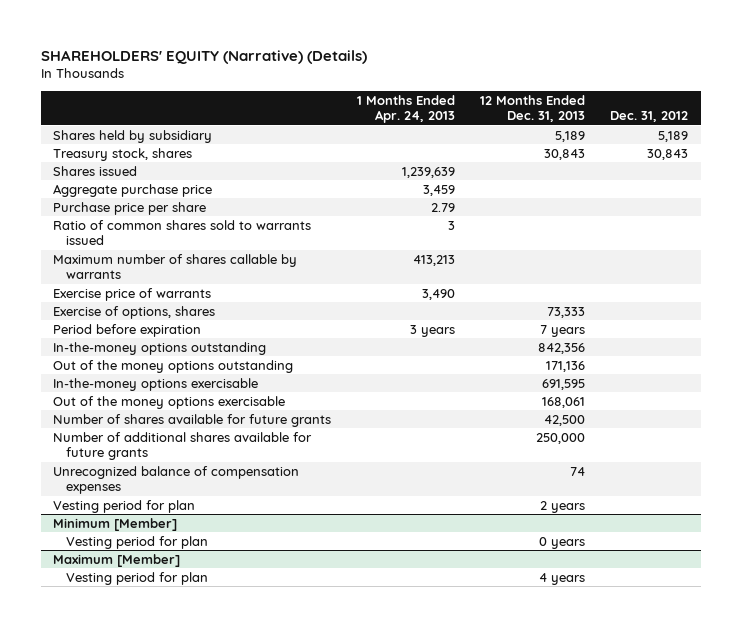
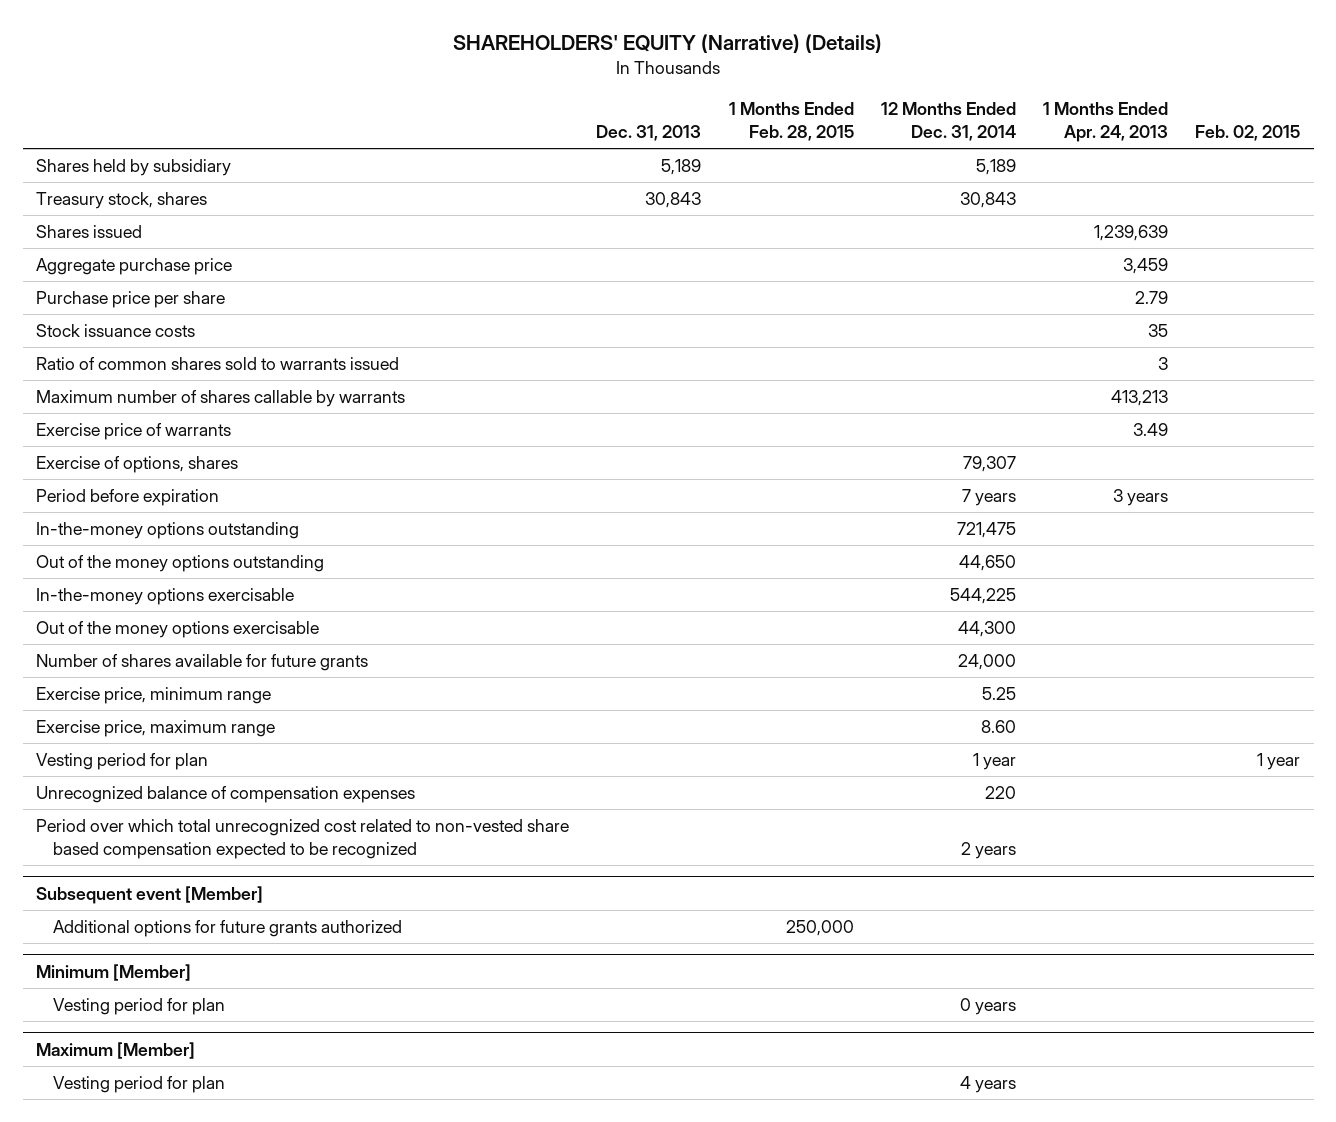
- | 1 Months Ended Apr. 24, 2013 | 12 Months Ended Dec. 31, 2013 | Dec. 31, 2012
+ | Dec. 31, 2013 | 1 Months Ended Feb. 28, 2015 | 12 Months Ended Dec. 31, 2014 | 1 Months Ended Apr. 24, 2013 | Feb. 02, 2015
+ Stock issuance costs | | | | 35 |
- Exercise price of warrants | 3,490 | |
+ Exercise price of warrants | | | | 3.49 |
- Number of additional shares available for future grants | | 250,000 |
+ Exercise price, minimum range | | | 5.25 | |
+ Exercise price, maximum range | | | 8.60 | |
moved down: Unrecognized balance of compensation expenses | | | 220 | |
+ Period over which total unrecognized cost related to non-vested share based compensation expected to be recognized | | | 2 years | |
+ Subsequent event [Member]
+ Additional options for future grants authorized | | 250,000 | | |

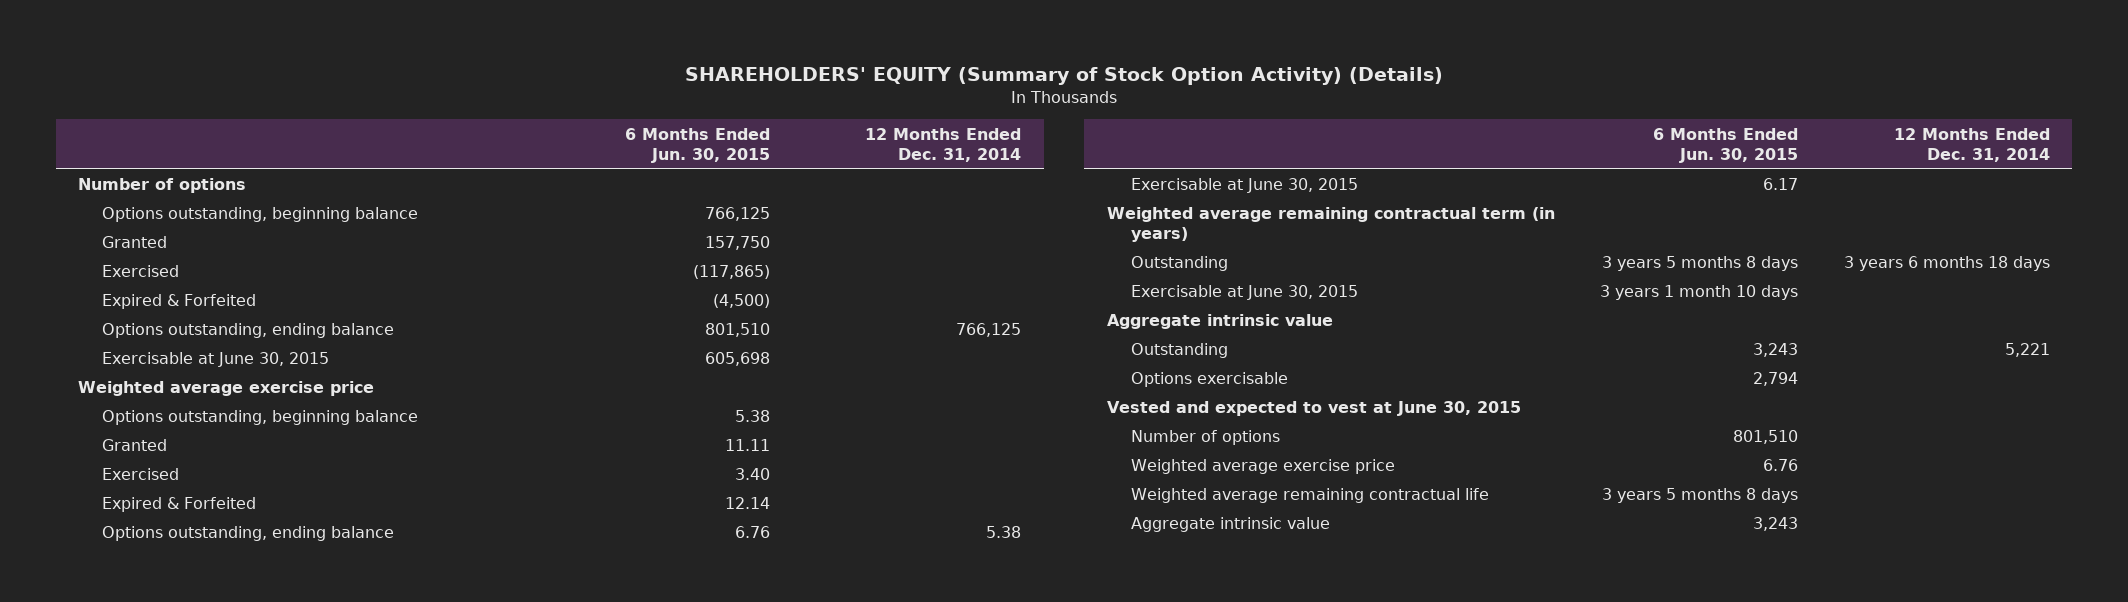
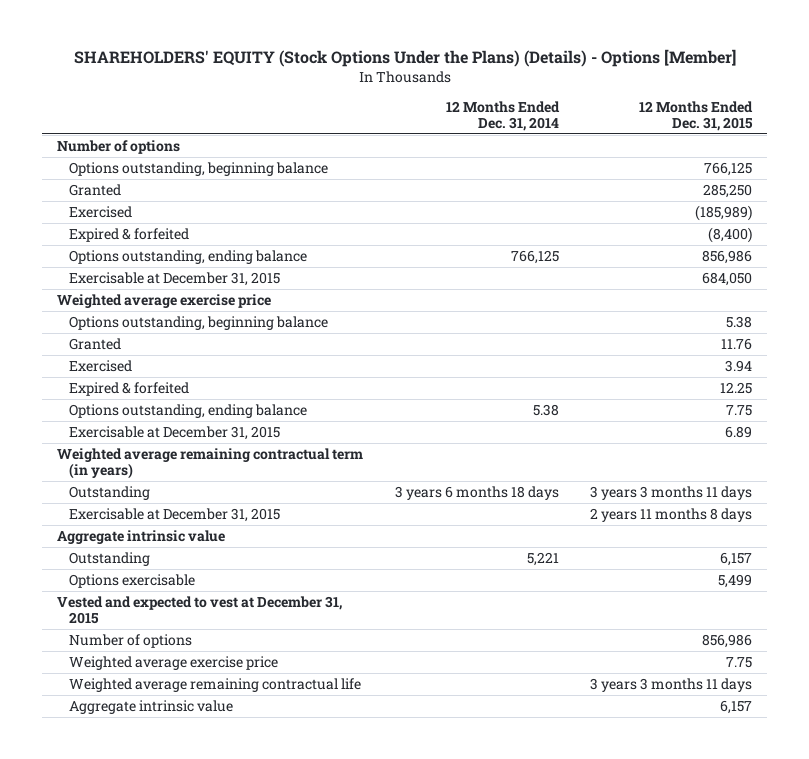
- SHAREHOLDERS' EQUITY (Summary of Stock Option Activity) (Details)
+ SHAREHOLDERS' EQUITY (Stock Options Under the Plans) (Details) - Options [Member]
- | 6 Months Ended Jun. 30, 2015 | 12 Months Ended Dec. 31, 2014
+ | 12 Months Ended Dec. 31, 2014 | 12 Months Ended Dec. 31, 2015
- Expired & Forfeited | (4,500) |
+ Expired & forfeited | | (8,400)
- Exercisable at June 30, 2015 | 605,698 |
+ Exercisable at December 31, 2015 | | 684,050
- Expired & Forfeited | 12.14 |
+ Expired & forfeited | | 12.25
- Exercisable at June 30, 2015 | 6.17 |
+ Exercisable at December 31, 2015 | | 6.89
- Exercisable at June 30, 2015 | 3 years 1 month 10 days |
+ Exercisable at December 31, 2015 | | 2 years 11 months 8 days
- Vested and expected to vest at June 30, 2015
+ Vested and expected to vest at December 31, 2015

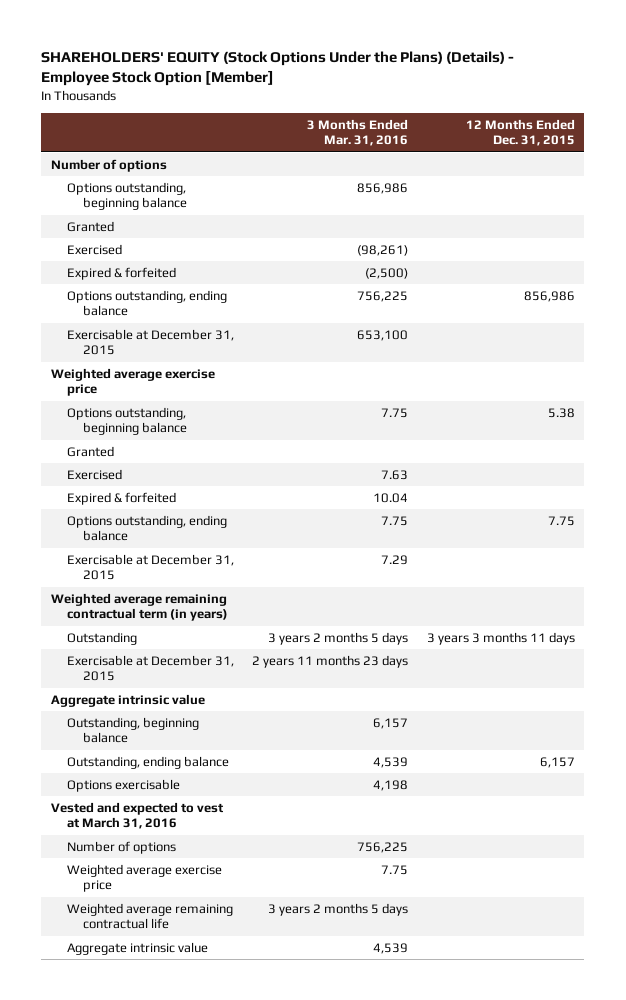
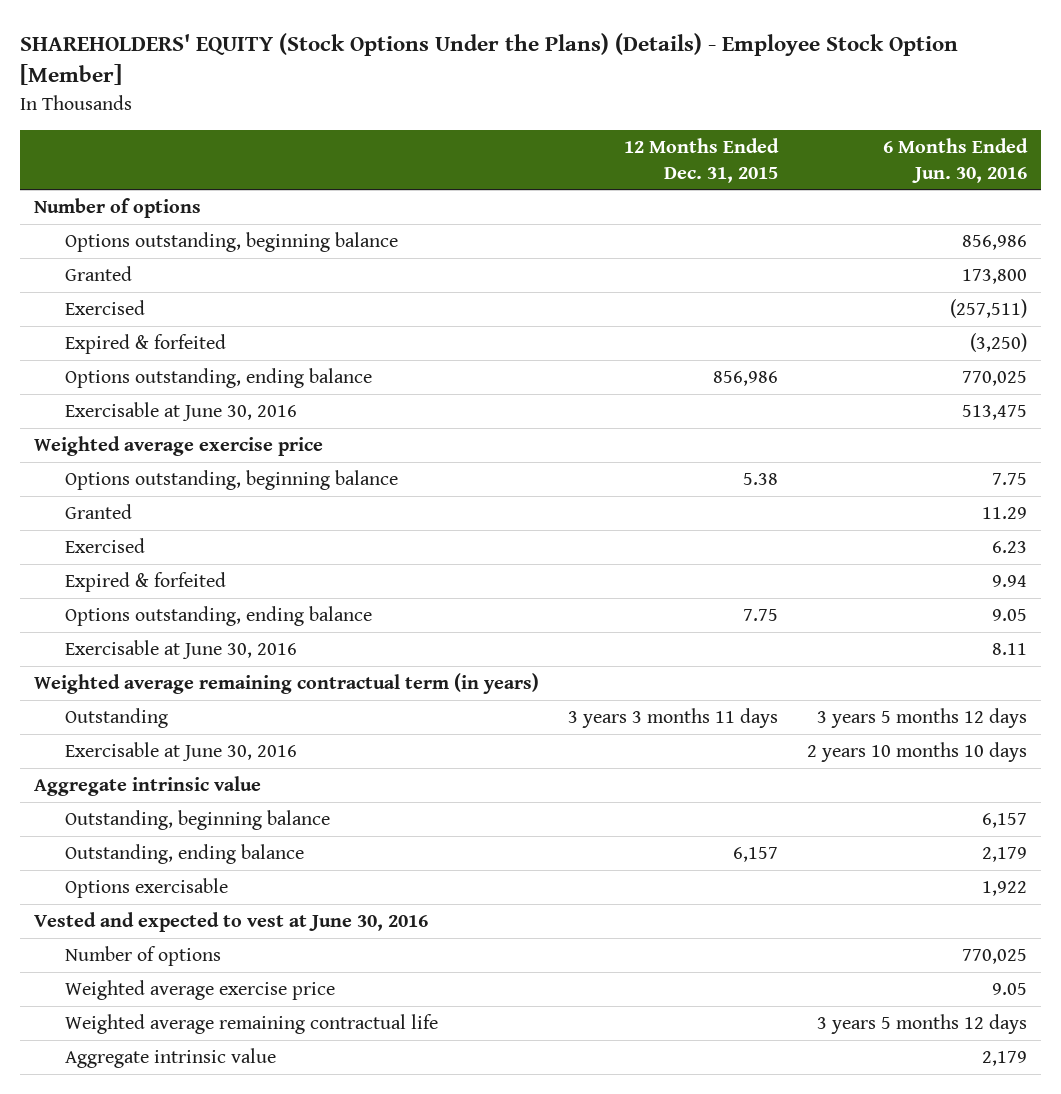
- | 3 Months Ended Mar. 31, 2016 | 12 Months Ended Dec. 31, 2015
+ | 12 Months Ended Dec. 31, 2015 | 6 Months Ended Jun. 30, 2016
- Exercisable at December 31, 2015 | 653,100 |
+ Exercisable at June 30, 2016 | | 513,475
- Exercisable at December 31, 2015 | 7.29 |
+ Exercisable at June 30, 2016 | | 8.11
- Exercisable at December 31, 2015 | 2 years 11 months 23 days |
+ Exercisable at June 30, 2016 | | 2 years 10 months 10 days
- Vested and expected to vest at March 31, 2016
+ Vested and expected to vest at June 30, 2016

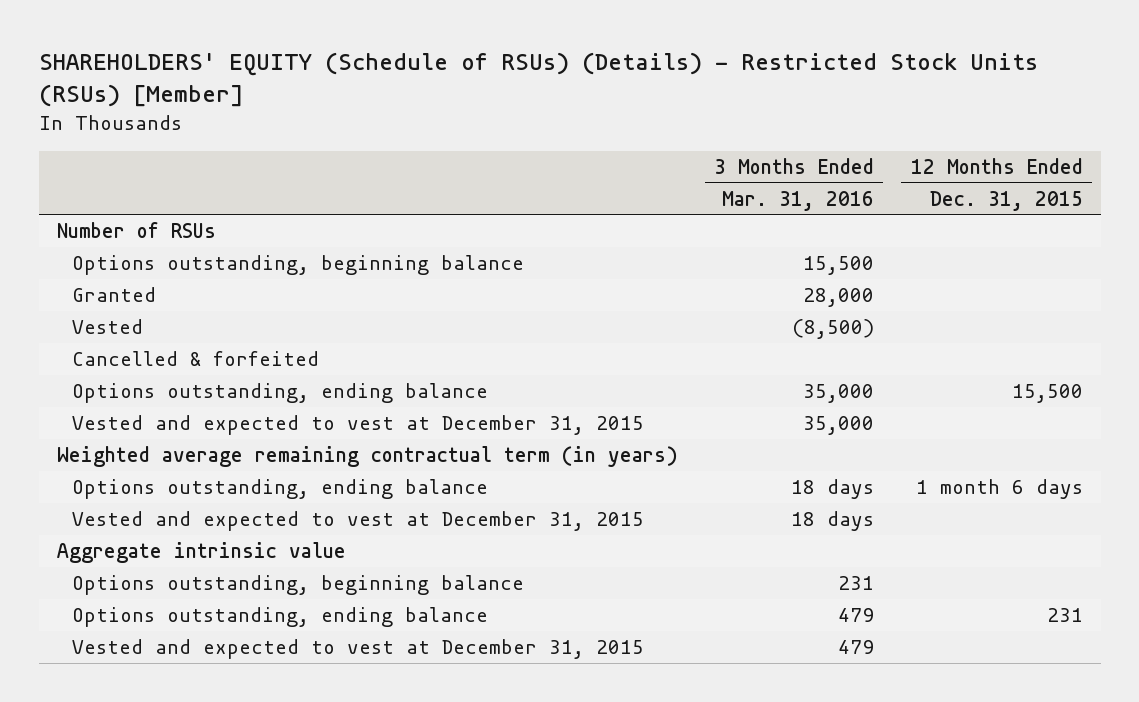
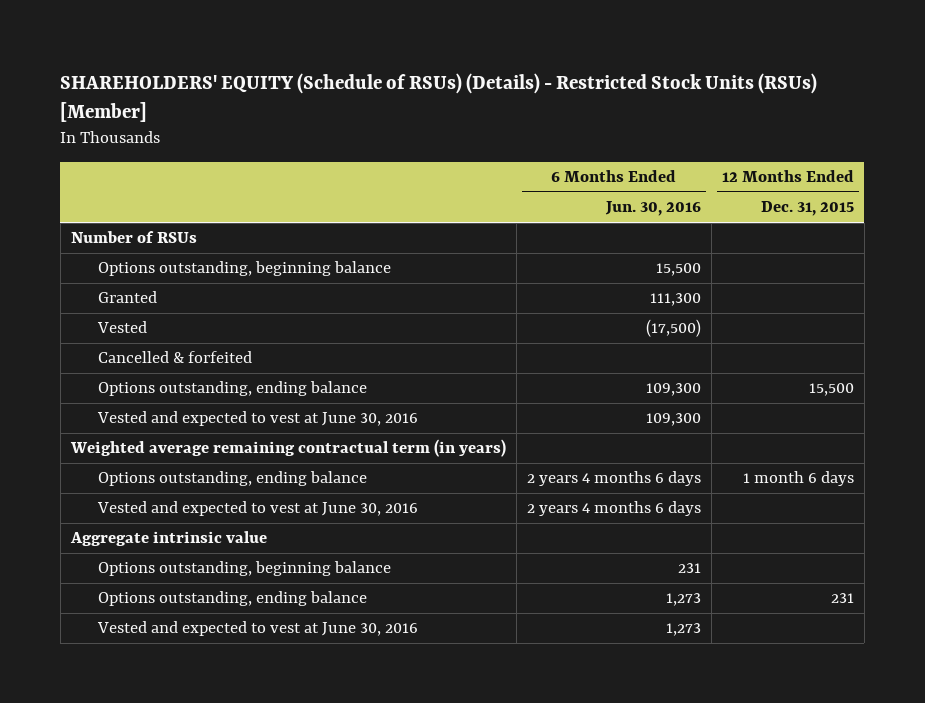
- | 3 Months Ended Mar. 31, 2016 | 12 Months Ended Dec. 31, 2015
+ | 6 Months Ended Jun. 30, 2016 | 12 Months Ended Dec. 31, 2015
- Vested and expected to vest at December 31, 2015 | 35,000 |
+ Vested and expected to vest at June 30, 2016 | 109,300 |
- Vested and expected to vest at December 31, 2015 | 18 days |
+ Vested and expected to vest at June 30, 2016 | 2 years 4 months 6 days |
- Vested and expected to vest at December 31, 2015 | 479 |
+ Vested and expected to vest at June 30, 2016 | 1,273 |

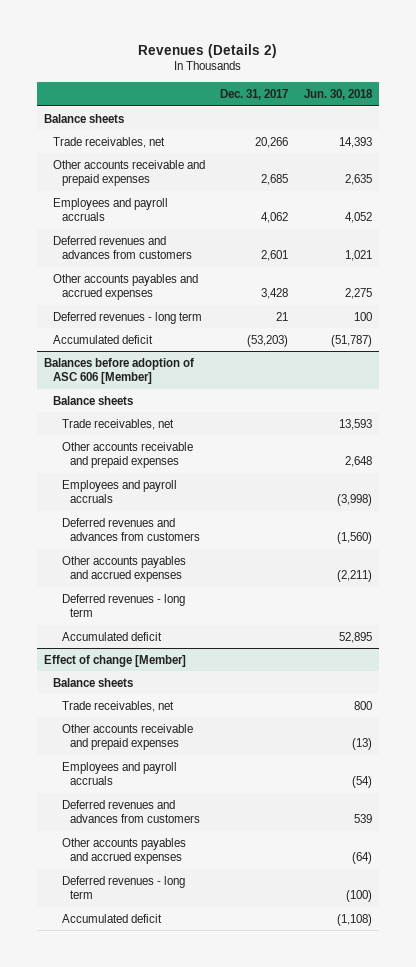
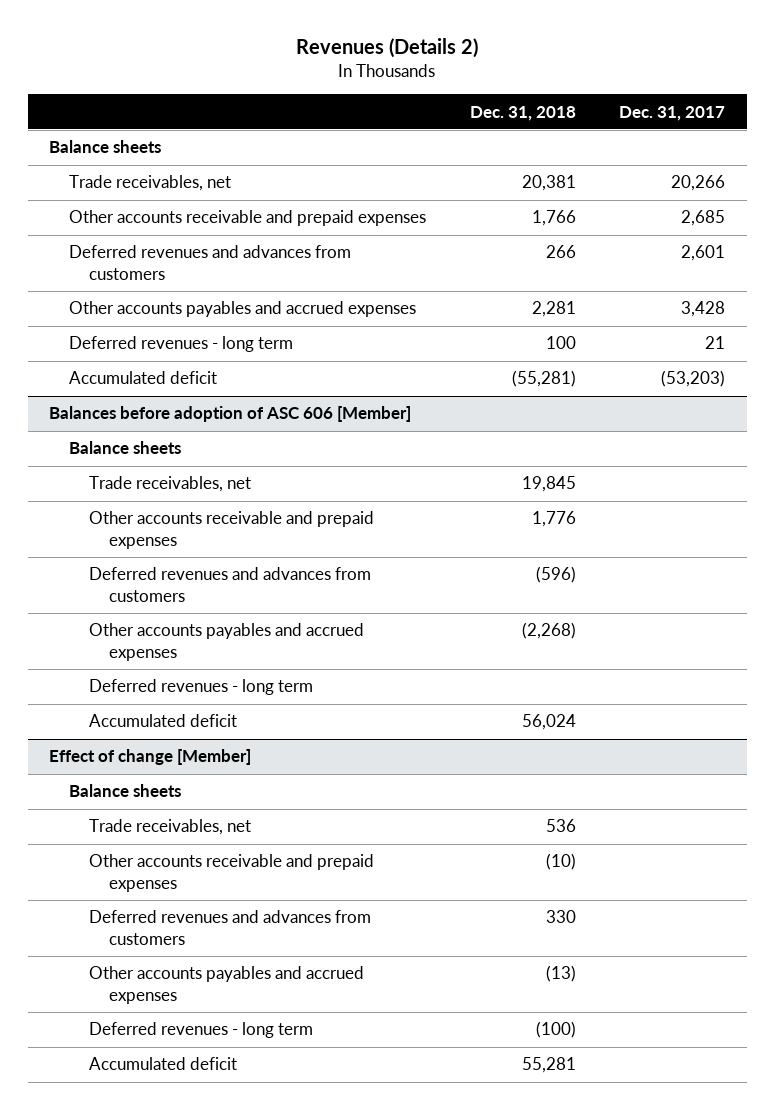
- | Dec. 31, 2017 | Jun. 30, 2018
+ | Dec. 31, 2018 | Dec. 31, 2017
- Employees and payroll accruals | 4,062 | 4,052
@ Balances before adoption of ASC 606 [Member]
- Employees and payroll accruals | | (3,998)
@ Effect of change [Member]
- Employees and payroll accruals | | (54)

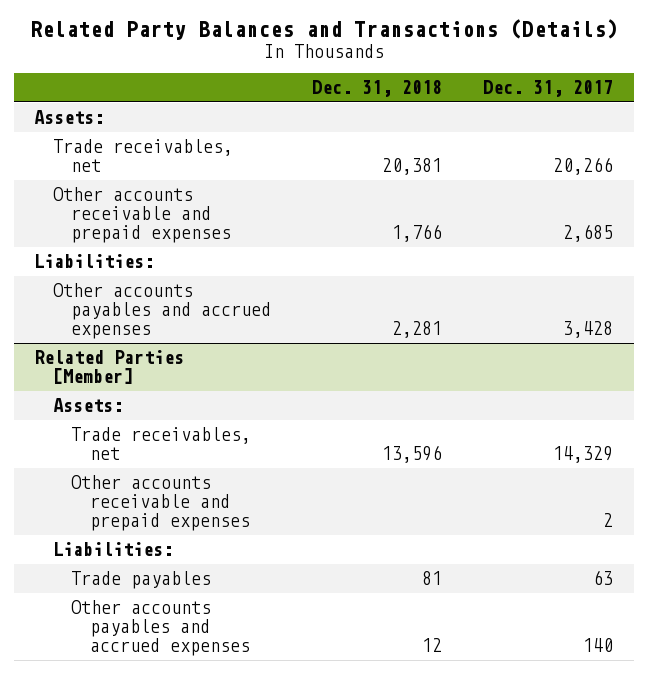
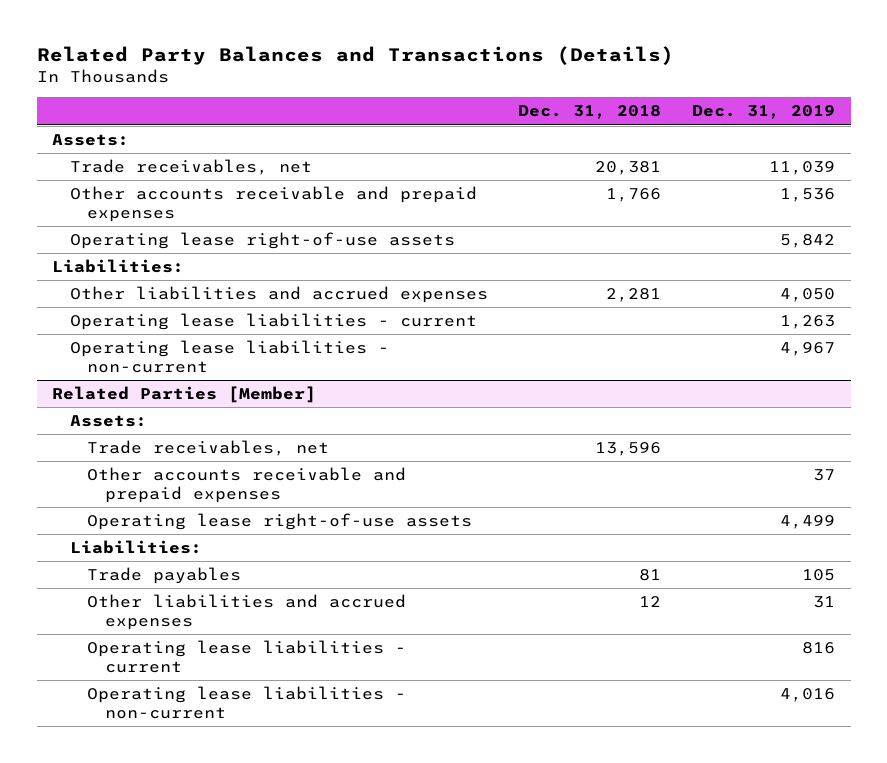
- | Dec. 31, 2018 | Dec. 31, 2017
+ | Dec. 31, 2018 | Dec. 31, 2019
+ Operating lease right-of-use assets | | 5,842
- Other accounts payables and accrued expenses | 2,281 | 3,428
+ Other liabilities and accrued expenses | 2,281 | 4,050
+ Operating lease liabilities - current | | 1,263
+ Operating lease liabilities - non-current | | 4,967
@ Related Parties [Member]
+ Operating lease right-of-use assets | | 4,499
- Other accounts payables and accrued expenses | 12 | 140
+ Other liabilities and accrued expenses | 12 | 31
+ Operating lease liabilities - current | | 816
+ Operating lease liabilities - non-current | | 4,016

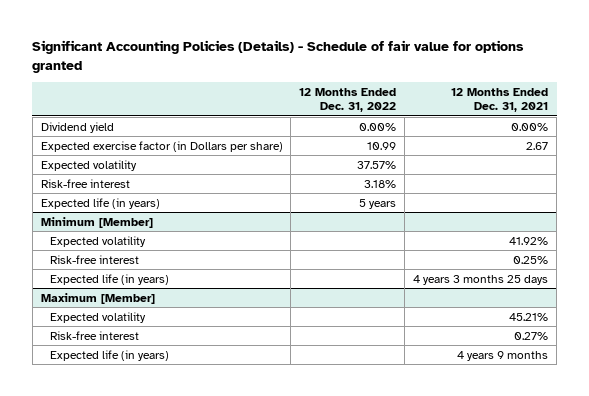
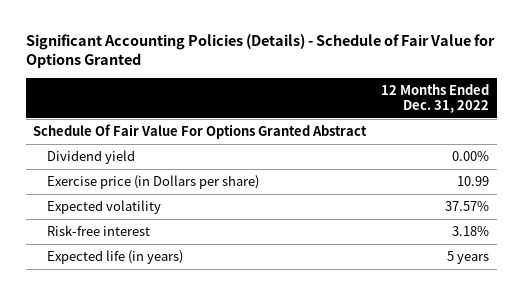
- Significant Accounting Policies (Details) - Schedule of fair value for options granted
+ Significant Accounting Policies (Details) - Schedule of Fair Value for Options Granted
- | 12 Months Ended Dec. 31, 2022 | 12 Months Ended Dec. 31, 2021
+ | 12 Months Ended Dec. 31, 2022
+ Schedule Of Fair Value For Options Granted Abstract
- Expected exercise factor (in Dollars per share) | 10.99 | 2.67
+ Exercise price (in Dollars per share) | 10.99
- Minimum [Member]
- Expected volatility | | 41.92%
- Risk-free interest | | 0.25%
- Expected life (in years) | | 4 years 3 months 25 days
- Maximum [Member]
- Expected volatility | | 45.21%
- Risk-free interest | | 0.27%
- Expected life (in years) | | 4 years 9 months

